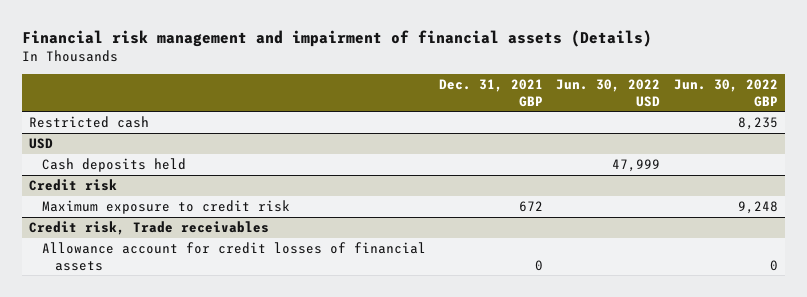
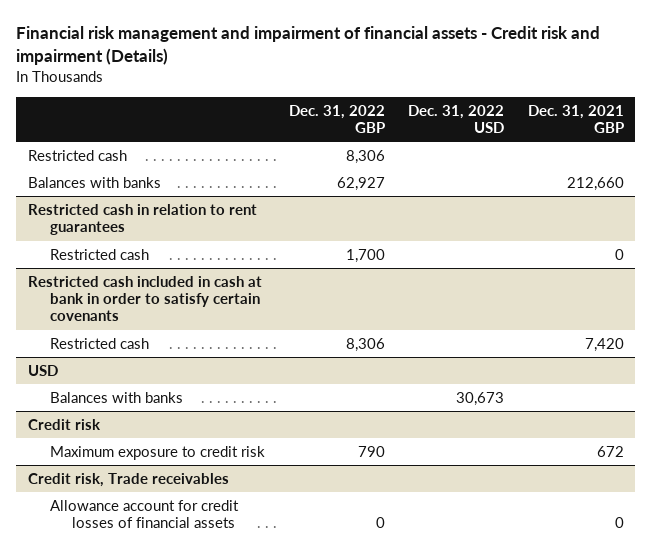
- Financial risk management and impairment of financial assets (Details)
+ Financial risk management and impairment of financial assets - Credit risk and impairment (Details)
- | Dec. 31, 2021 GBP | Jun. 30, 2022 USD | Jun. 30, 2022 GBP
+ | Dec. 31, 2022 GBP | Dec. 31, 2022 USD | Dec. 31, 2021 GBP
+ Balances with banks | 62,927 | | 212,660
+ Restricted cash in relation to rent guarantees
+ Restricted cash | 1,700 | | 0
+ Restricted cash included in cash at bank in order to satisfy certain covenants
+ Restricted cash | 8,306 | | 7,420
@ USD
- Cash deposits held | | 47,999 |
+ Balances with banks | | 30,673 |

